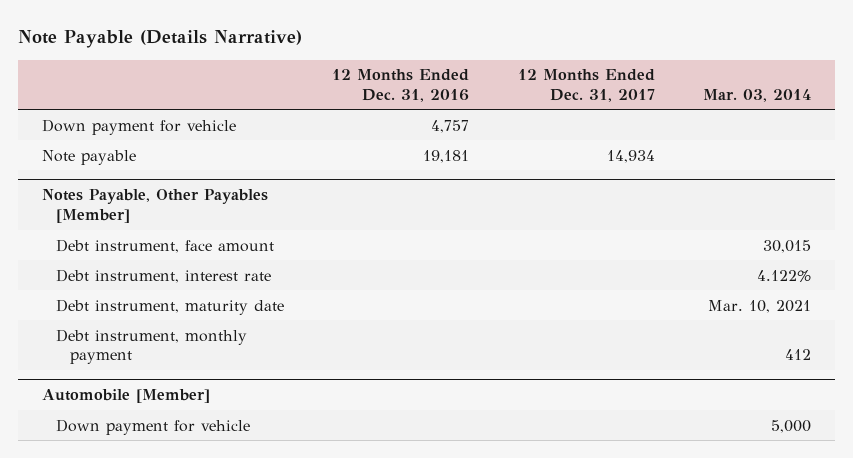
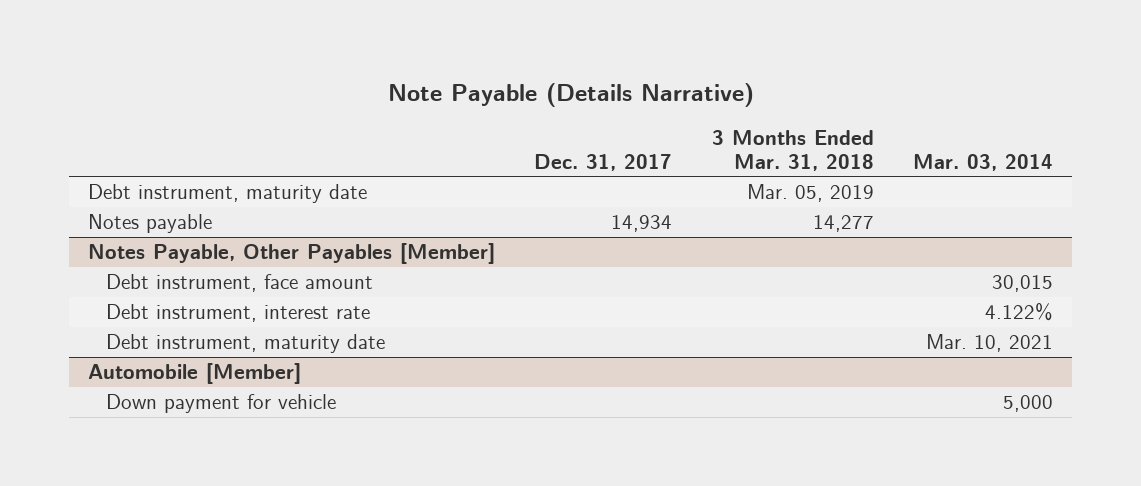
- | 12 Months Ended Dec. 31, 2016 | 12 Months Ended Dec. 31, 2017 | Mar. 03, 2014
+ | Dec. 31, 2017 | 3 Months Ended Mar. 31, 2018 | Mar. 03, 2014
- Down payment for vehicle | 4,757 | |
- Note payable | 19,181 | 14,934 |
+ Debt instrument, maturity date | | Mar. 05, 2019 |
+ Notes payable | 14,934 | 14,277 |
@ Notes Payable, Other Payables [Member]
- Debt instrument, monthly payment | | | 412

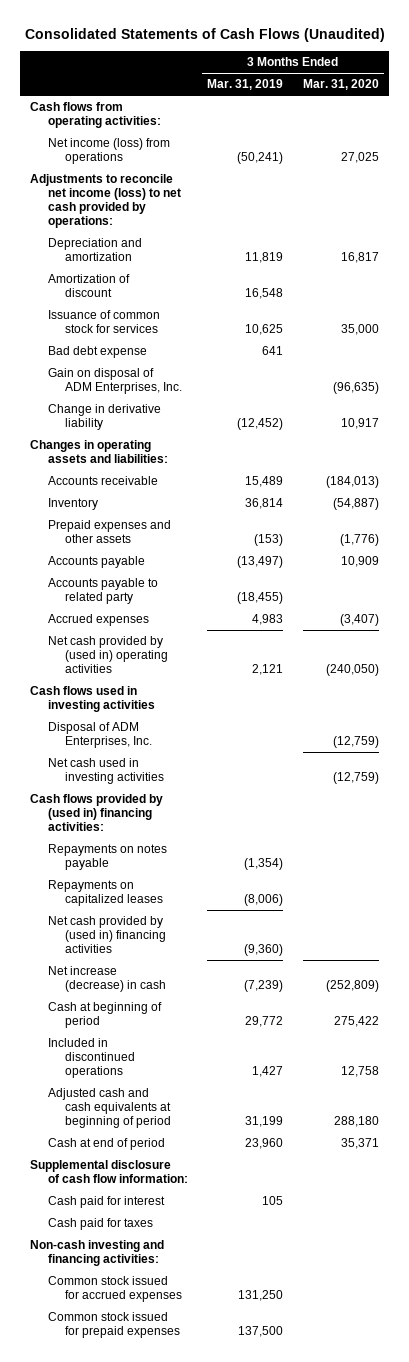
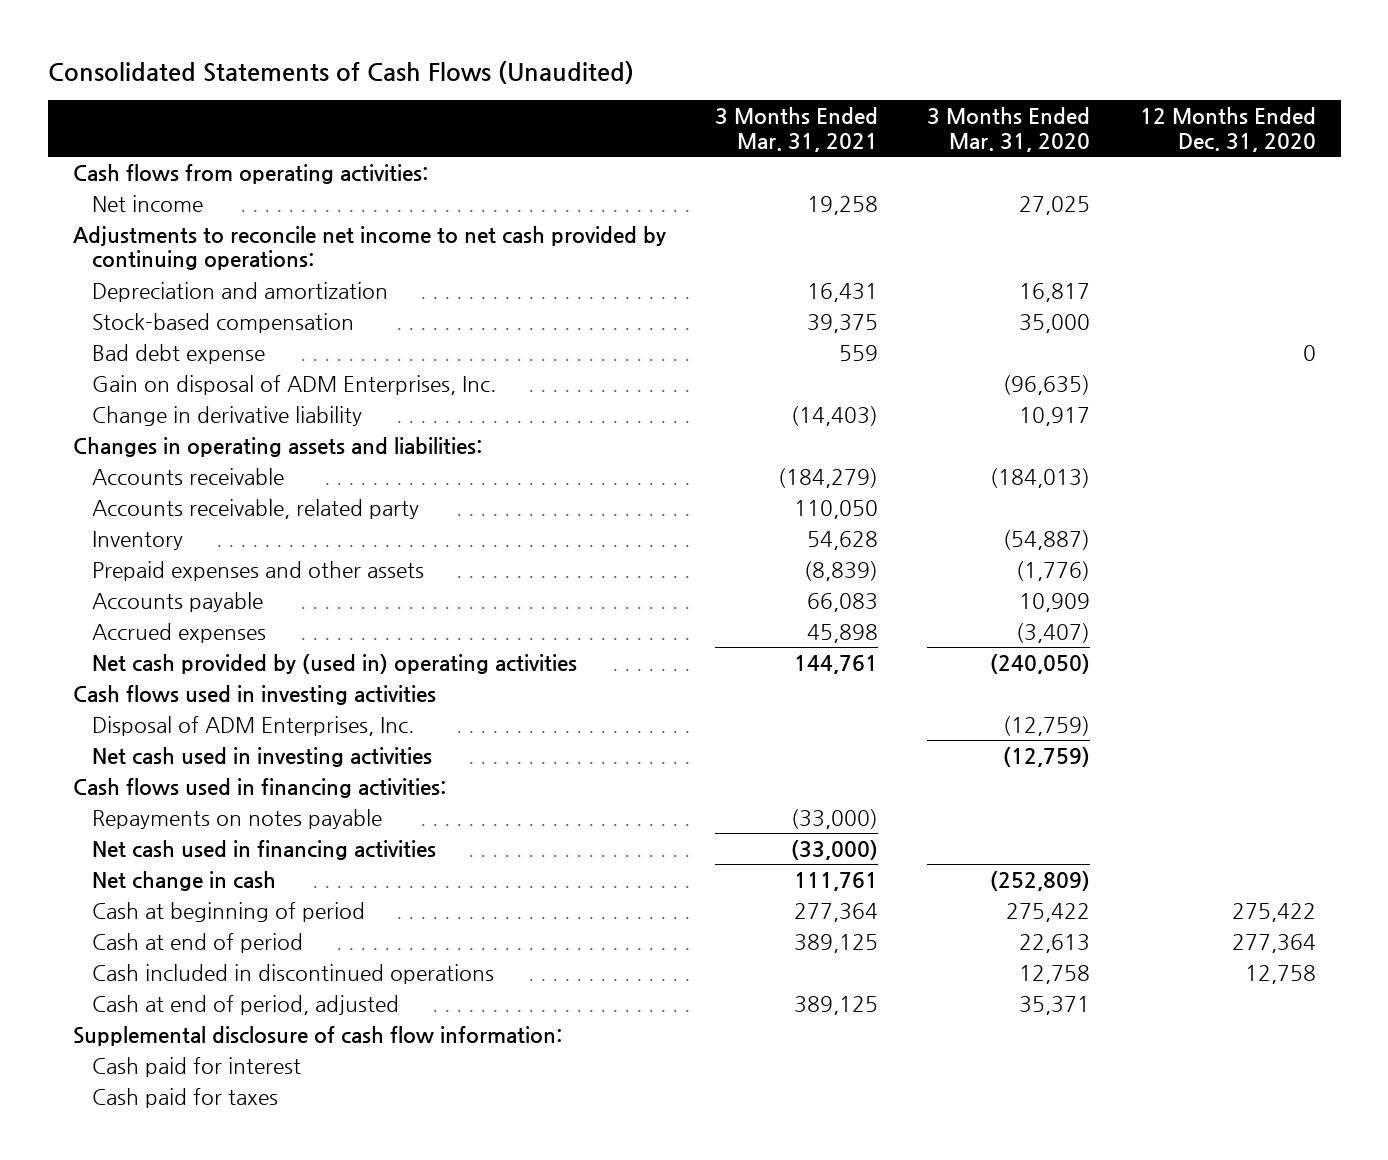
- | 3 Months Ended Mar. 31, 2019 | 3 Months Ended Mar. 31, 2020
+ | 3 Months Ended Mar. 31, 2021 | 3 Months Ended Mar. 31, 2020 | 12 Months Ended Dec. 31, 2020
- Net income (loss) from operations | (50,241) | 27,025
- Adjustments to reconcile net income (loss) to net cash provided by operations:
+ Net income | 19,258 | 27,025 |
+ Adjustments to reconcile net income to net cash provided by continuing operations:
- Amortization of discount | 16,548 |
- Issuance of common stock for services | 10,625 | 35,000
+ Stock-based compensation | 39,375 | 35,000 |
+ Accounts receivable, related party | 110,050 | |
- Accounts payable to related party | (18,455) |
- Cash flows provided by (used in) financing activities:
+ Cash flows used in financing activities:
- Repayments on capitalized leases | (8,006) |
- Net cash provided by (used in) financing activities | (9,360) |
- Net increase (decrease) in cash | (7,239) | (252,809)
+ Net cash used in financing activities | (33,000) | |
+ Net change in cash | 111,761 | (252,809) |
- Included in discontinued operations | 1,427 | 12,758
- Adjusted cash and cash equivalents at beginning of period | 31,199 | 288,180
- Cash at end of period | 23,960 | 35,371
+ Cash at end of period | 389,125 | 22,613 | 277,364
+ Cash included in discontinued operations | | 12,758 | 12,758
+ Cash at end of period, adjusted | 389,125 | 35,371 |
- Non-cash investing and financing activities:
- Common stock issued for accrued expenses | 131,250 |
- Common stock issued for prepaid expenses | 137,500 |

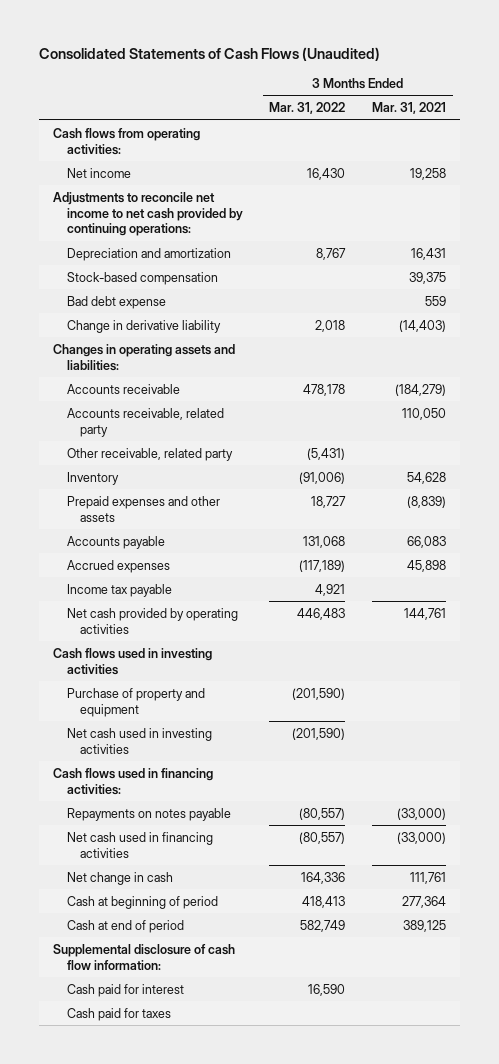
- | 3 Months Ended Mar. 31, 2021 | 3 Months Ended Mar. 31, 2020 | 12 Months Ended Dec. 31, 2020
+ | 3 Months Ended Mar. 31, 2022 | 3 Months Ended Mar. 31, 2021
- Gain on disposal of ADM Enterprises, Inc. | | (96,635) |
+ Other receivable, related party | (5,431) |
- Net cash provided by (used in) operating activities | 144,761 | (240,050) |
+ Income tax payable | 4,921 |
+ Net cash provided by operating activities | 446,483 | 144,761
- Disposal of ADM Enterprises, Inc. | | (12,759) |
+ Purchase of property and equipment | (201,590) |
- Cash included in discontinued operations | | 12,758 | 12,758
- Cash at end of period, adjusted | 389,125 | 35,371 |

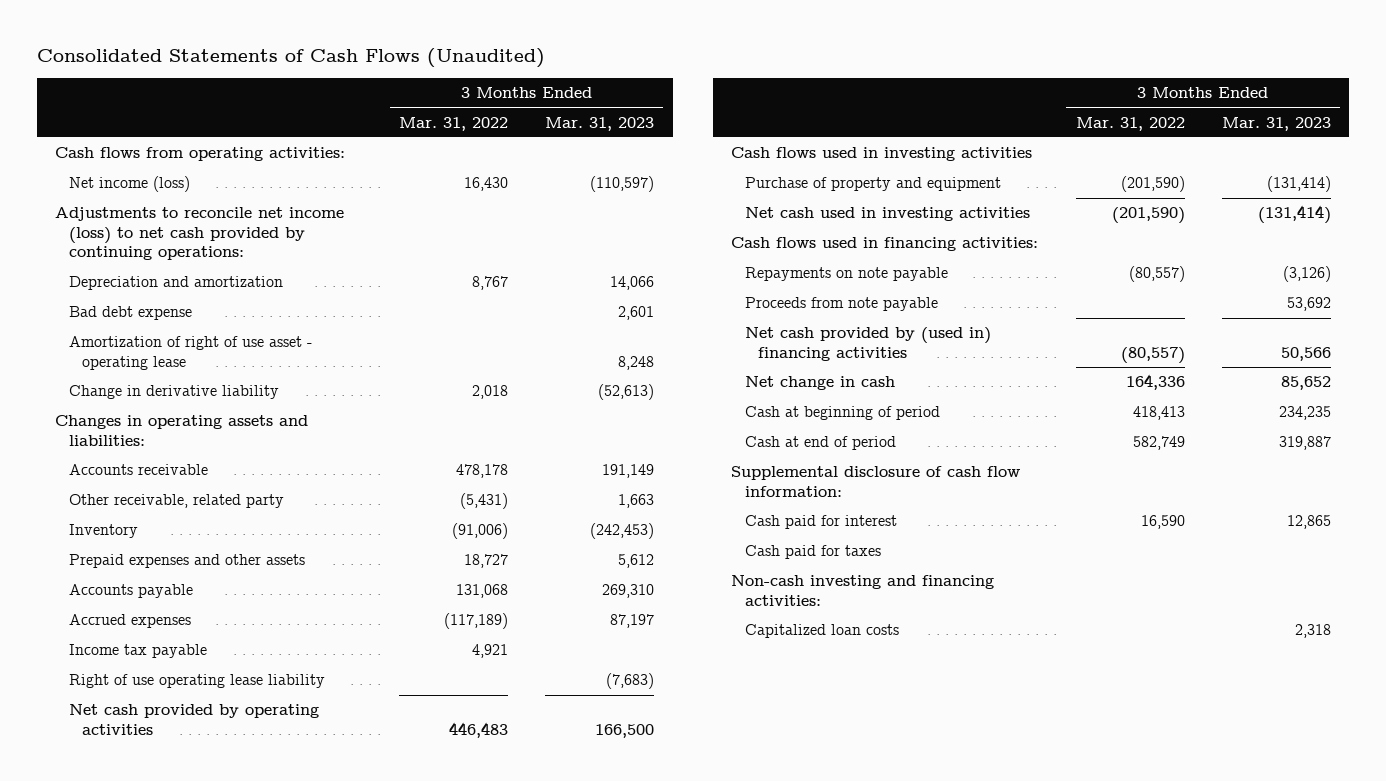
- | 3 Months Ended Mar. 31, 2022 | 3 Months Ended Mar. 31, 2021
+ | 3 Months Ended Mar. 31, 2022 | 3 Months Ended Mar. 31, 2023
- Net income | 16,430 | 19,258
- Adjustments to reconcile net income to net cash provided by continuing operations:
+ Net income (loss) | 16,430 | (110,597)
+ Adjustments to reconcile net income (loss) to net cash provided by continuing operations:
- Stock-based compensation | | 39,375
+ Amortization of right of use asset - operating lease | | 8,248
- Accounts receivable, related party | | 110,050
+ Right of use operating lease liability | | (7,683)
- Repayments on notes payable | (80,557) | (33,000)
- Net cash used in financing activities | (80,557) | (33,000)
+ Repayments on note payable | (80,557) | (3,126)
+ Proceeds from note payable | | 53,692
+ Net cash provided by (used in) financing activities | (80,557) | 50,566
+ Non-cash investing and financing activities:
+ Capitalized loan costs | | 2,318

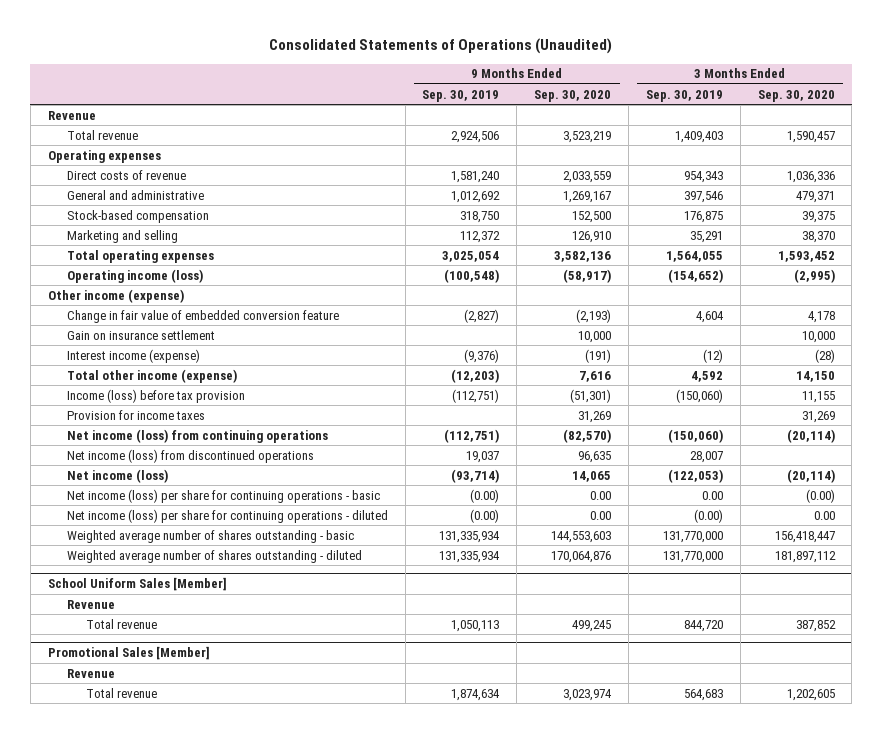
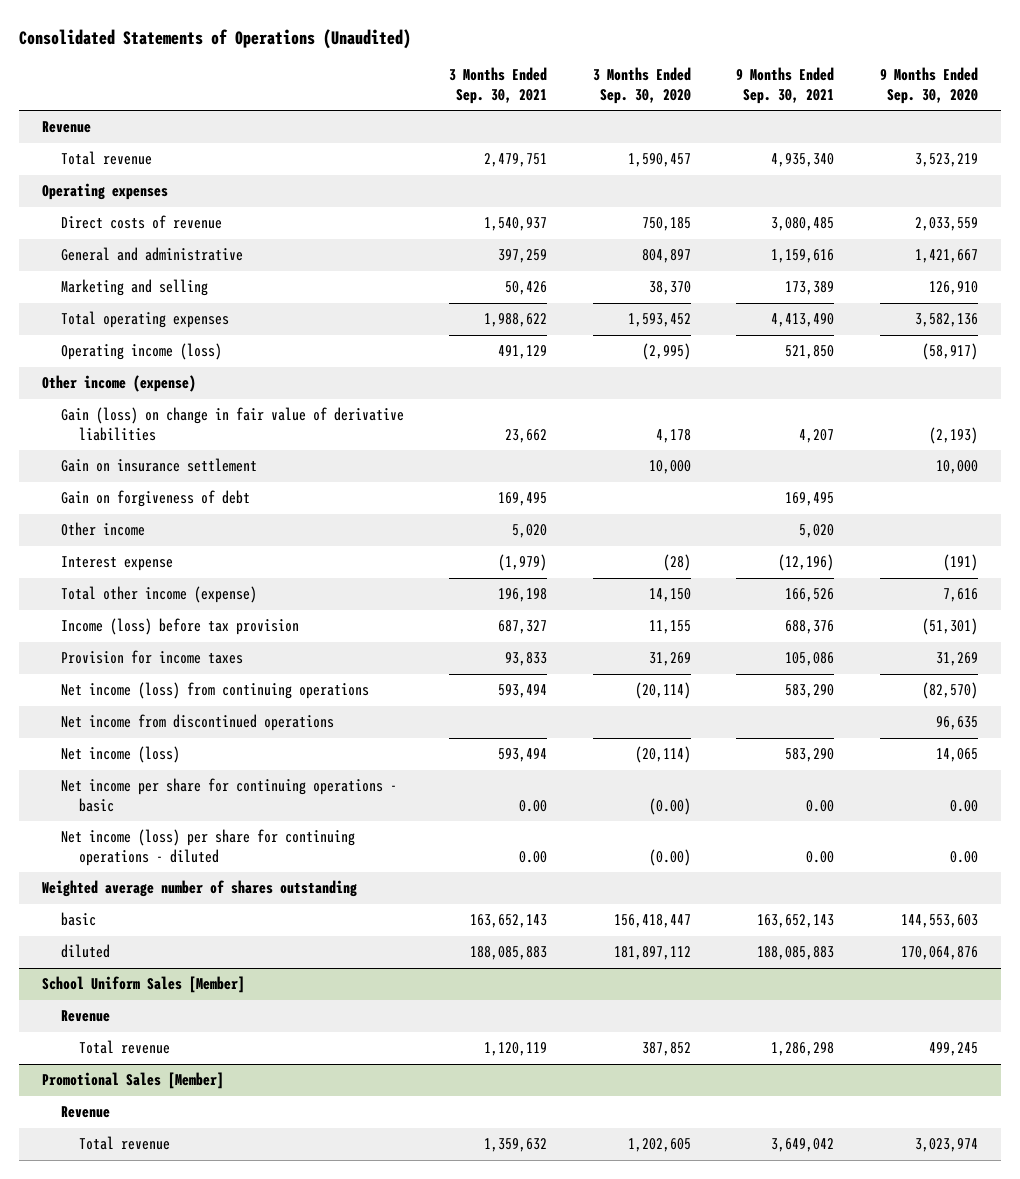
- | 9 Months Ended Sep. 30, 2019 | 9 Months Ended Sep. 30, 2020 | 3 Months Ended Sep. 30, 2019 | 3 Months Ended Sep. 30, 2020
+ | 3 Months Ended Sep. 30, 2021 | 3 Months Ended Sep. 30, 2020 | 9 Months Ended Sep. 30, 2021 | 9 Months Ended Sep. 30, 2020
- Direct costs of revenue | 1,581,240 | 2,033,559 | 954,343 | 1,036,336
- General and administrative | 1,012,692 | 1,269,167 | 397,546 | 479,371
- Stock-based compensation | 318,750 | 152,500 | 176,875 | 39,375
+ Direct costs of revenue | 1,540,937 | 750,185 | 3,080,485 | 2,033,559
+ General and administrative | 397,259 | 804,897 | 1,159,616 | 1,421,667
- Change in fair value of embedded conversion feature | (2,827) | (2,193) | 4,604 | 4,178
+ Gain (loss) on change in fair value of derivative liabilities | 23,662 | 4,178 | 4,207 | (2,193)
- Interest income (expense) | (9,376) | (191) | (12) | (28)
+ Gain on forgiveness of debt | 169,495 | | 169,495 |
+ Other income | 5,020 | | 5,020 |
+ Interest expense | (1,979) | (28) | (12,196) | (191)
- Net income (loss) from discontinued operations | 19,037 | 96,635 | 28,007 |
+ Net income from discontinued operations | | | | 96,635
- Net income (loss) per share for continuing operations - basic | (0.00) | 0.00 | 0.00 | (0.00)
- Net income (loss) per share for continuing operations - diluted | (0.00) | 0.00 | (0.00) | 0.00
- Weighted average number of shares outstanding - basic | 131,335,934 | 144,553,603 | 131,770,000 | 156,418,447
- Weighted average number of shares outstanding - diluted | 131,335,934 | 170,064,876 | 131,770,000 | 181,897,112
+ Net income per share for continuing operations - basic | 0.00 | (0.00) | 0.00 | 0.00
+ Net income (loss) per share for continuing operations - diluted | 0.00 | (0.00) | 0.00 | 0.00
+ Weighted average number of shares outstanding
+ basic | 163,652,143 | 156,418,447 | 163,652,143 | 144,553,603
+ diluted | 188,085,883 | 181,897,112 | 188,085,883 | 170,064,876

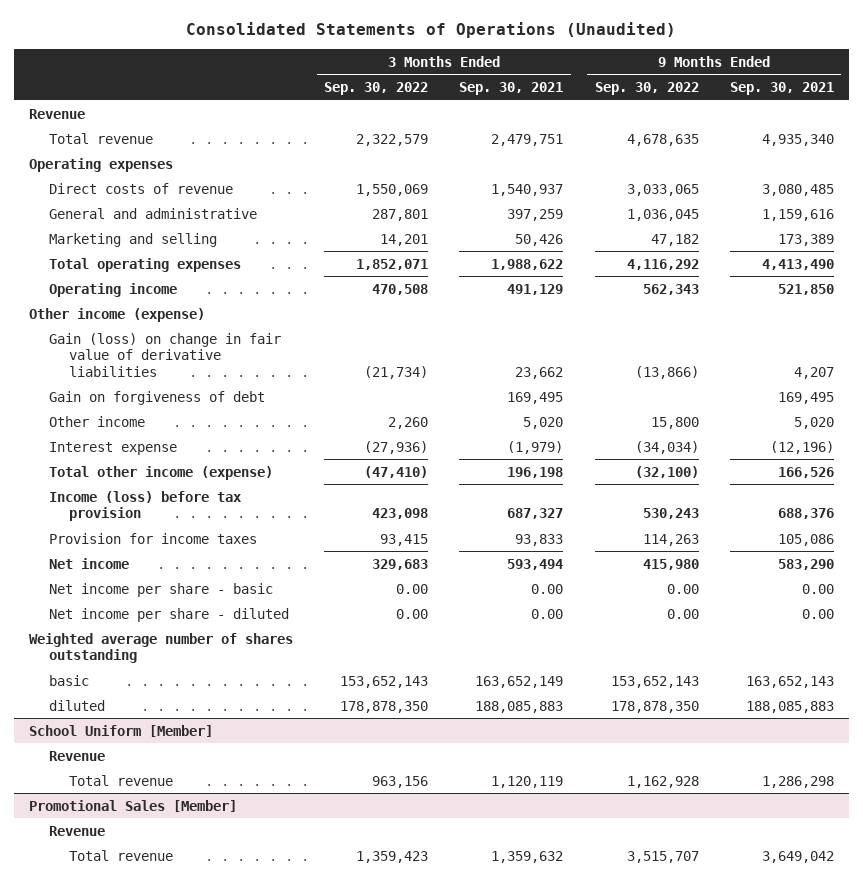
- | 3 Months Ended Sep. 30, 2021 | 3 Months Ended Sep. 30, 2020 | 9 Months Ended Sep. 30, 2021 | 9 Months Ended Sep. 30, 2020
+ | 3 Months Ended Sep. 30, 2022 | 3 Months Ended Sep. 30, 2021 | 9 Months Ended Sep. 30, 2022 | 9 Months Ended Sep. 30, 2021
- Operating income (loss) | 491,129 | (2,995) | 521,850 | (58,917)
+ Operating income | 470,508 | 491,129 | 562,343 | 521,850
- Gain on insurance settlement | | 10,000 | | 10,000
- Net income (loss) from continuing operations | 593,494 | (20,114) | 583,290 | (82,570)
- Net income from discontinued operations | | | | 96,635
- Net income (loss) | 593,494 | (20,114) | 583,290 | 14,065
- Net income per share for continuing operations - basic | 0.00 | (0.00) | 0.00 | 0.00
- Net income (loss) per share for continuing operations - diluted | 0.00 | (0.00) | 0.00 | 0.00
+ Net income | 329,683 | 593,494 | 415,980 | 583,290
+ Net income per share - basic | 0.00 | 0.00 | 0.00 | 0.00
+ Net income per share - diluted | 0.00 | 0.00 | 0.00 | 0.00
- basic | 163,652,143 | 156,418,447 | 163,652,143 | 144,553,603
+ basic | 153,652,143 | 163,652,149 | 153,652,143 | 163,652,143
- School Uniform Sales [Member]
+ School Uniform [Member]

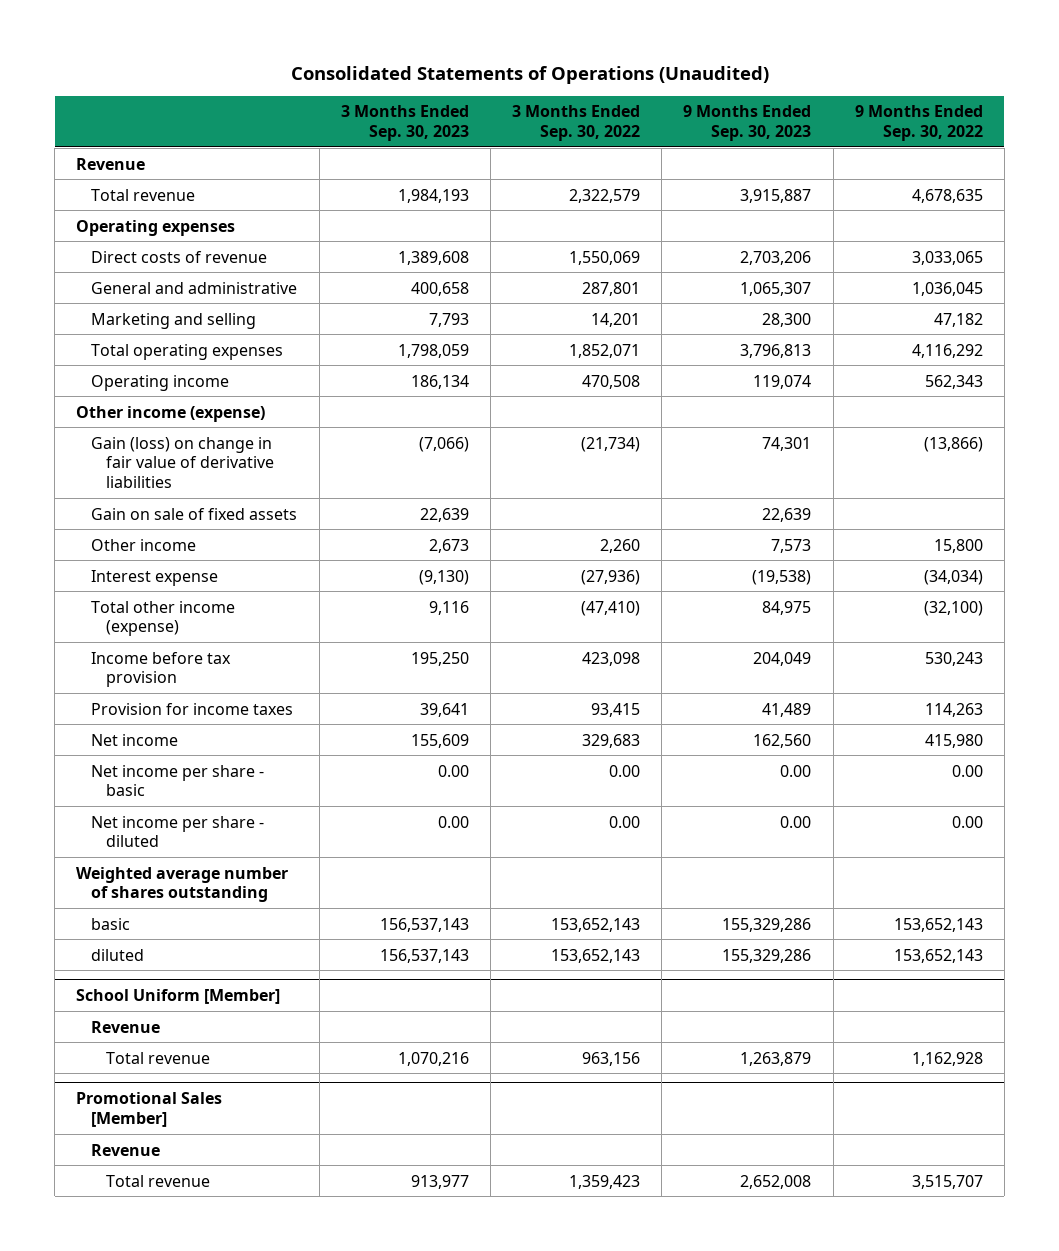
- | 3 Months Ended Sep. 30, 2022 | 3 Months Ended Sep. 30, 2021 | 9 Months Ended Sep. 30, 2022 | 9 Months Ended Sep. 30, 2021
+ | 3 Months Ended Sep. 30, 2023 | 3 Months Ended Sep. 30, 2022 | 9 Months Ended Sep. 30, 2023 | 9 Months Ended Sep. 30, 2022
- Gain on forgiveness of debt | | 169,495 | | 169,495
+ Gain on sale of fixed assets | 22,639 | | 22,639 |
- Income (loss) before tax provision | 423,098 | 687,327 | 530,243 | 688,376
+ Income before tax provision | 195,250 | 423,098 | 204,049 | 530,243
- diluted | 178,878,350 | 188,085,883 | 178,878,350 | 188,085,883
+ diluted | 156,537,143 | 153,652,143 | 155,329,286 | 153,652,143

